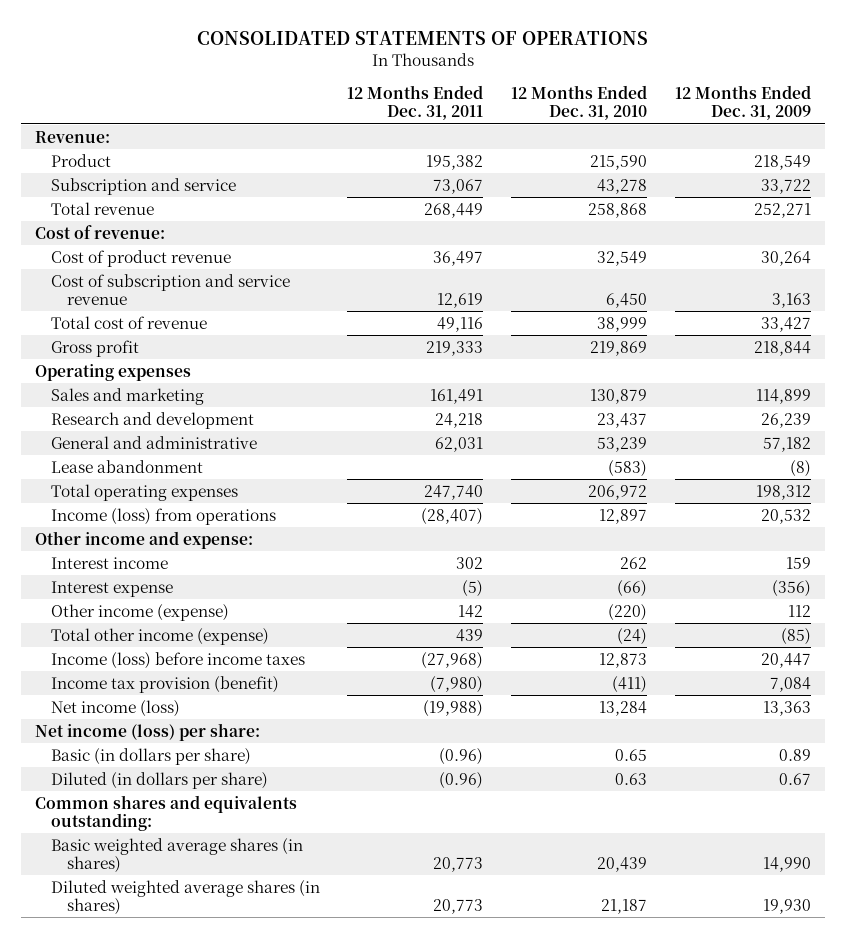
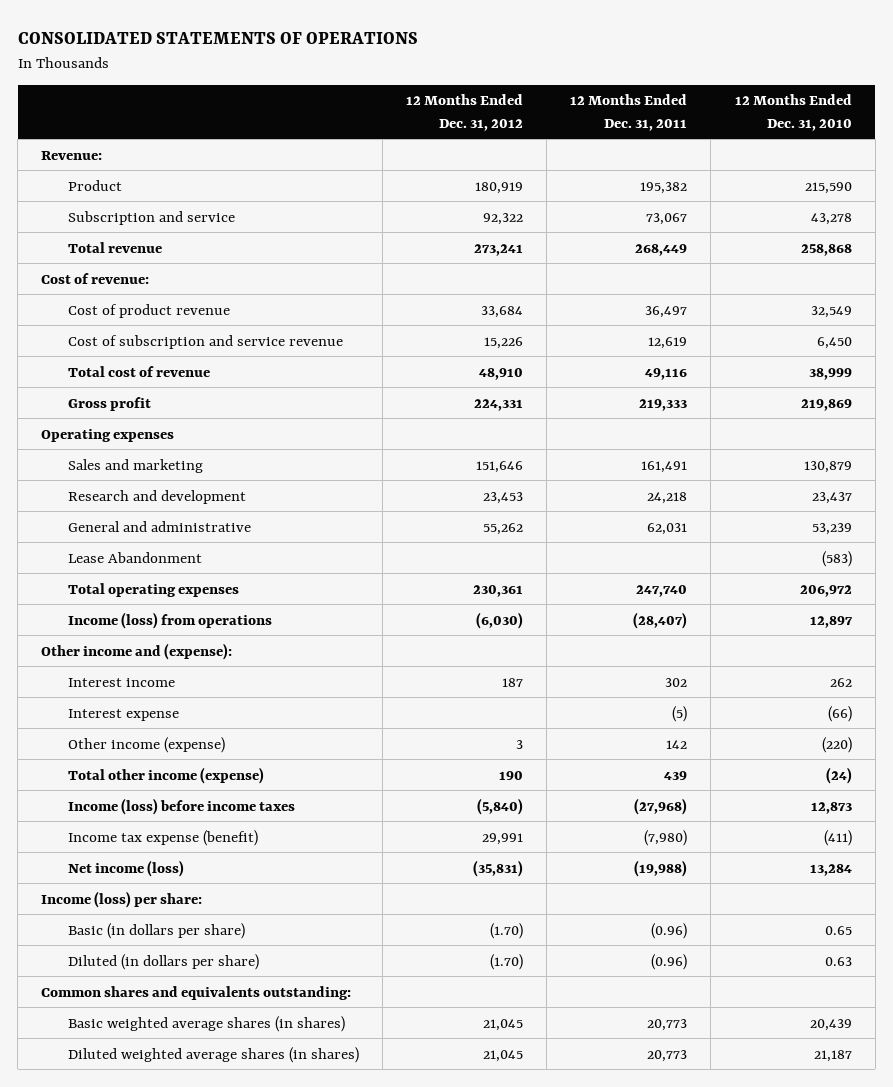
- | 12 Months Ended Dec. 31, 2011 | 12 Months Ended Dec. 31, 2010 | 12 Months Ended Dec. 31, 2009
+ | 12 Months Ended Dec. 31, 2012 | 12 Months Ended Dec. 31, 2011 | 12 Months Ended Dec. 31, 2010
- Lease abandonment | | (583) | (8)
+ Lease Abandonment | | | (583)
- Other income and expense:
+ Other income and (expense):
- Income tax provision (benefit) | (7,980) | (411) | 7,084
+ Income tax expense (benefit) | 29,991 | (7,980) | (411)
- Net income (loss) per share:
+ Income (loss) per share:

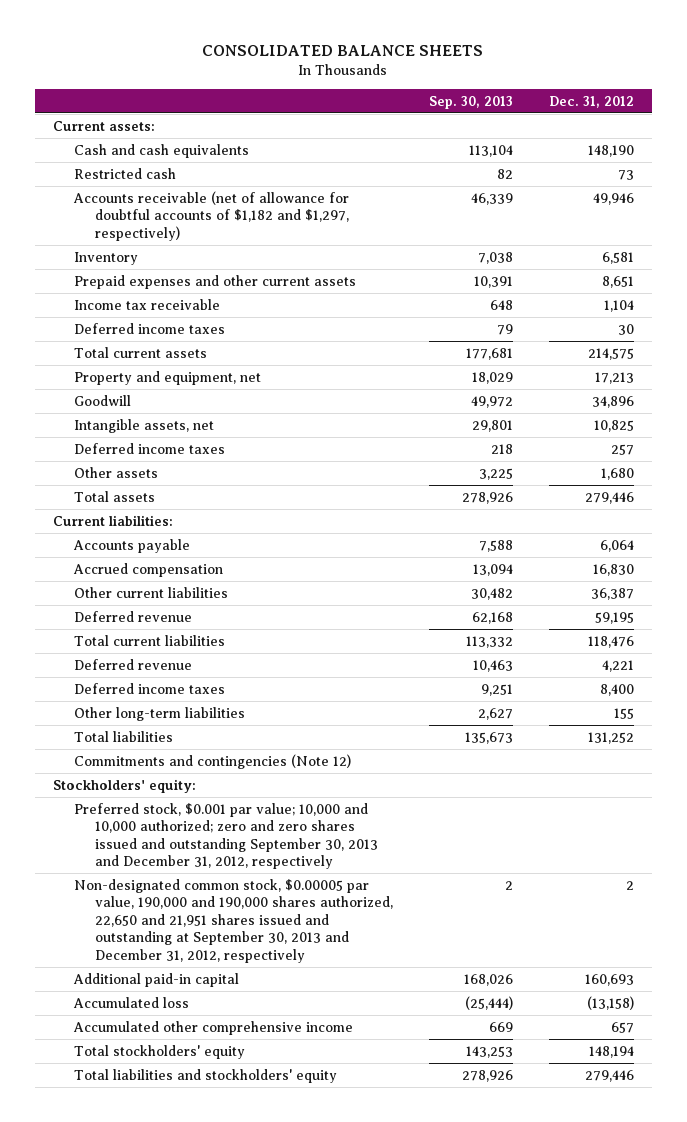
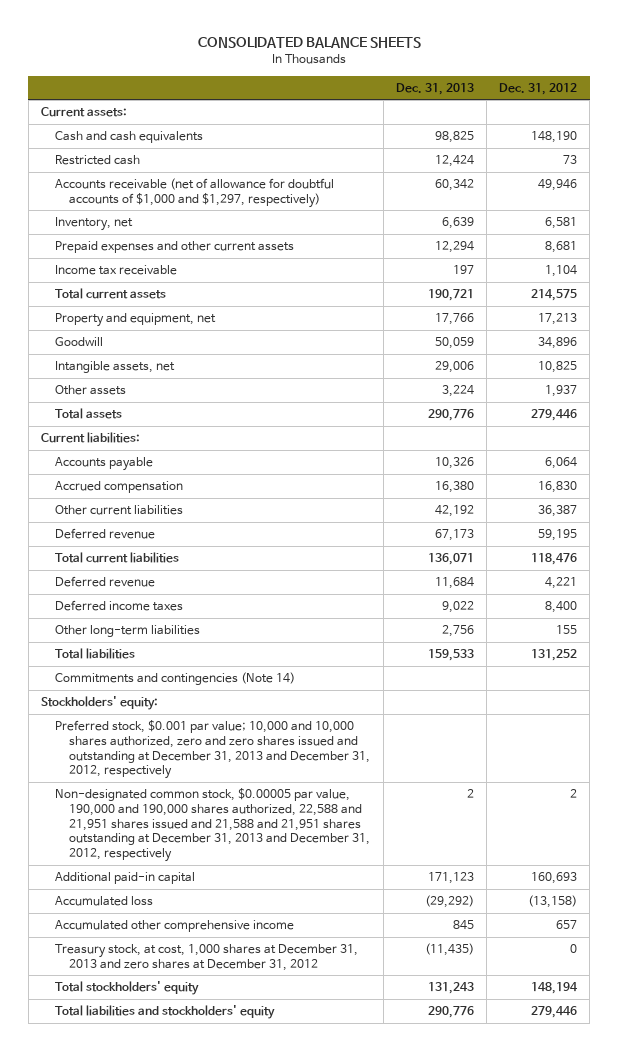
- | Sep. 30, 2013 | Dec. 31, 2012
+ | Dec. 31, 2013 | Dec. 31, 2012
- Accounts receivable (net of allowance for doubtful accounts of $1,182 and $1,297, respectively) | 46,339 | 49,946
- Inventory | 7,038 | 6,581
- Prepaid expenses and other current assets | 10,391 | 8,651
+ Accounts receivable (net of allowance for doubtful accounts of $1,000 and $1,297, respectively) | 60,342 | 49,946
+ Inventory, net | 6,639 | 6,581
+ Prepaid expenses and other current assets | 12,294 | 8,681
- Deferred income taxes | 79 | 30
- Deferred income taxes | 218 | 257
- Other assets | 3,225 | 1,680
+ Other assets | 3,224 | 1,937
- Commitments and contingencies (Note 12)
+ Commitments and contingencies (Note 14)
- Preferred stock, $0.001 par value; 10,000 and 10,000 authorized; zero and zero shares issued and outstanding September 30, 2013 and December 31, 2012, respectively
- Non-designated common stock, $0.00005 par value, 190,000 and 190,000 shares authorized, 22,650 and 21,951 shares issued and outstanding at September 30, 2013 and December 31, 2012, respectively | 2 | 2
+ Preferred stock, $0.001 par value; 10,000 and 10,000 shares authorized, zero and zero shares issued and outstanding at December 31, 2013 and December 31, 2012, respectively
+ Non-designated common stock, $0.00005 par value, 190,000 and 190,000 shares authorized, 22,588 and 21,951 shares issued and 21,588 and 21,951 shares outstanding at December 31, 2013 and December 31, 2012, respectively | 2 | 2
+ Treasury stock, at cost, 1,000 shares at December 31, 2013 and zero shares at December 31, 2012 | (11,435) | 0

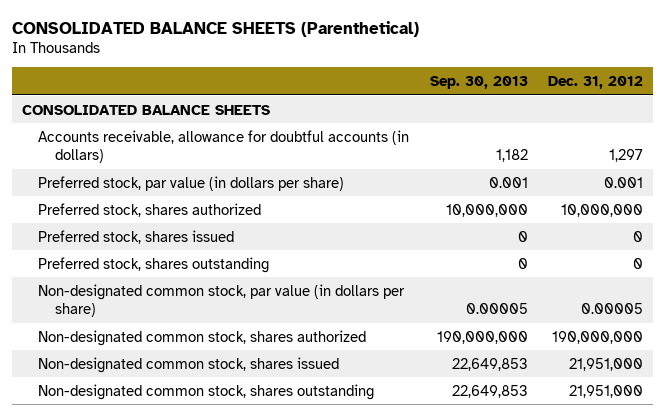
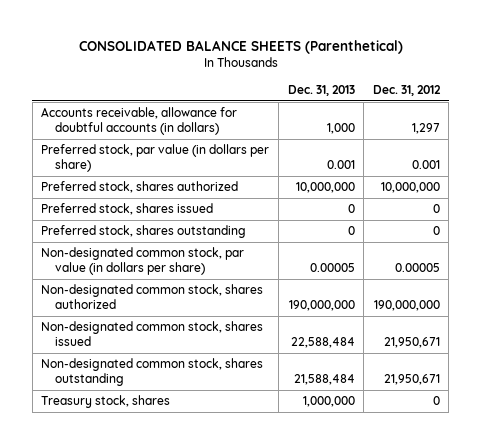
- | Sep. 30, 2013 | Dec. 31, 2012
+ | Dec. 31, 2013 | Dec. 31, 2012
- CONSOLIDATED BALANCE SHEETS
- Non-designated common stock, shares issued | 22,649,853 | 21,951,000
- Non-designated common stock, shares outstanding | 22,649,853 | 21,951,000
+ Non-designated common stock, shares issued | 22,588,484 | 21,950,671
+ Non-designated common stock, shares outstanding | 21,588,484 | 21,950,671
+ Treasury stock, shares | 1,000,000 | 0

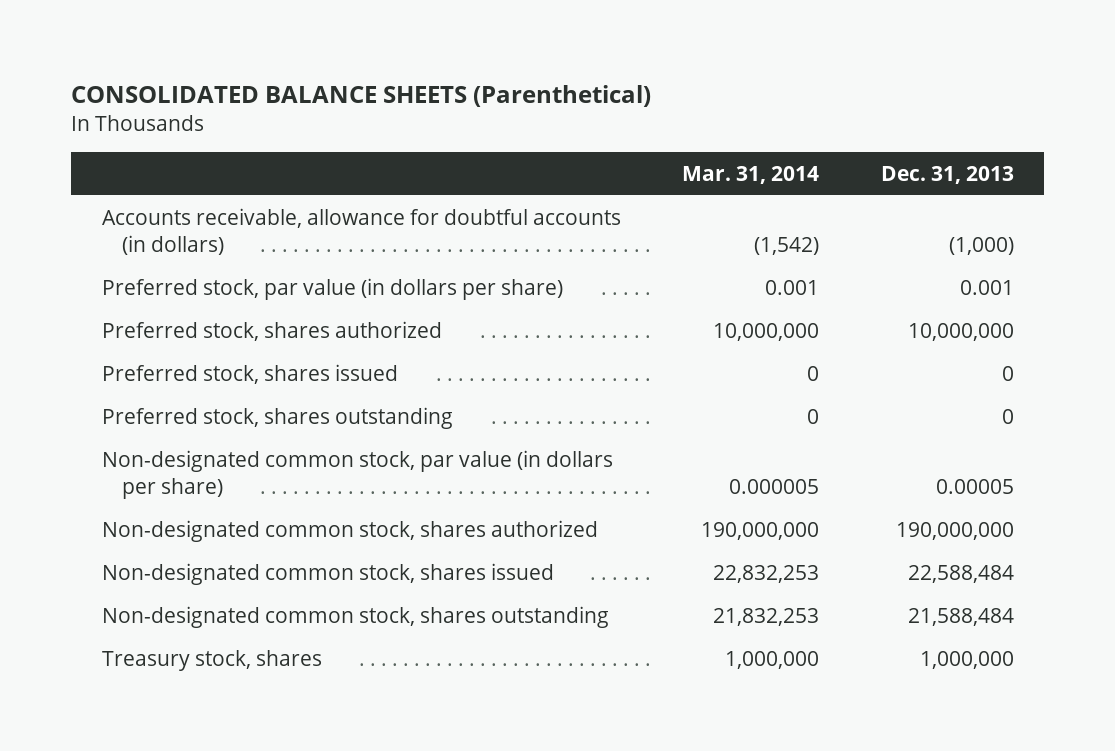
- | Dec. 31, 2013 | Dec. 31, 2012
+ | Mar. 31, 2014 | Dec. 31, 2013
- Accounts receivable, allowance for doubtful accounts (in dollars) | 1,000 | 1,297
+ Accounts receivable, allowance for doubtful accounts (in dollars) | (1,542) | (1,000)

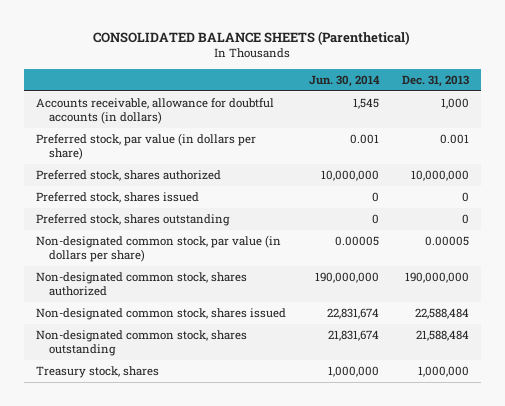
- | Mar. 31, 2014 | Dec. 31, 2013
+ | Jun. 30, 2014 | Dec. 31, 2013
- Accounts receivable, allowance for doubtful accounts (in dollars) | (1,542) | (1,000)
+ Accounts receivable, allowance for doubtful accounts (in dollars) | 1,545 | 1,000

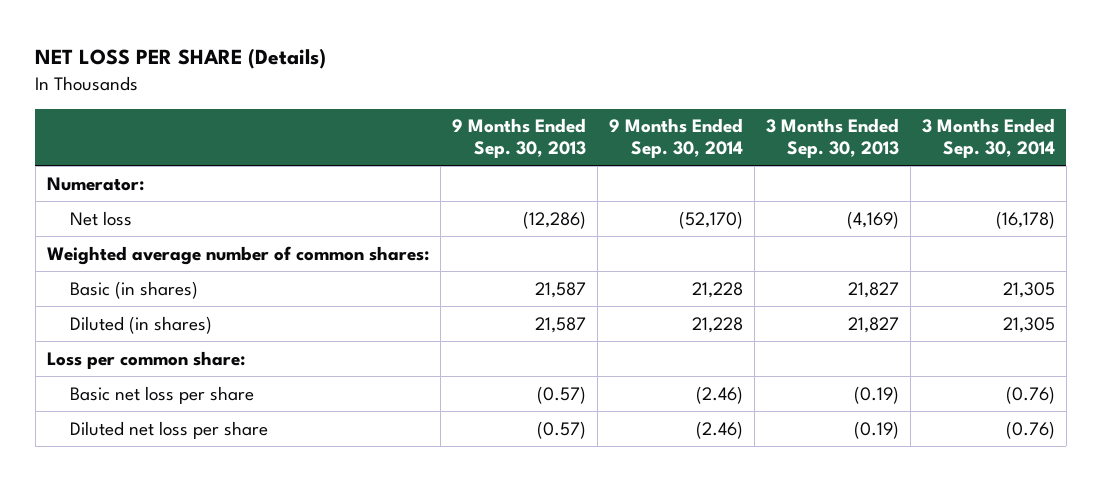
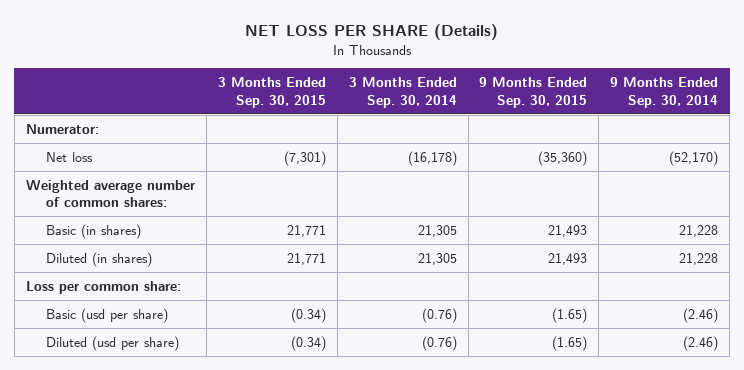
- | 9 Months Ended Sep. 30, 2013 | 9 Months Ended Sep. 30, 2014 | 3 Months Ended Sep. 30, 2013 | 3 Months Ended Sep. 30, 2014
+ | 3 Months Ended Sep. 30, 2015 | 3 Months Ended Sep. 30, 2014 | 9 Months Ended Sep. 30, 2015 | 9 Months Ended Sep. 30, 2014
- Basic net loss per share | (0.57) | (2.46) | (0.19) | (0.76)
- Diluted net loss per share | (0.57) | (2.46) | (0.19) | (0.76)
+ Basic (usd per share) | (0.34) | (0.76) | (1.65) | (2.46)
+ Diluted (usd per share) | (0.34) | (0.76) | (1.65) | (2.46)

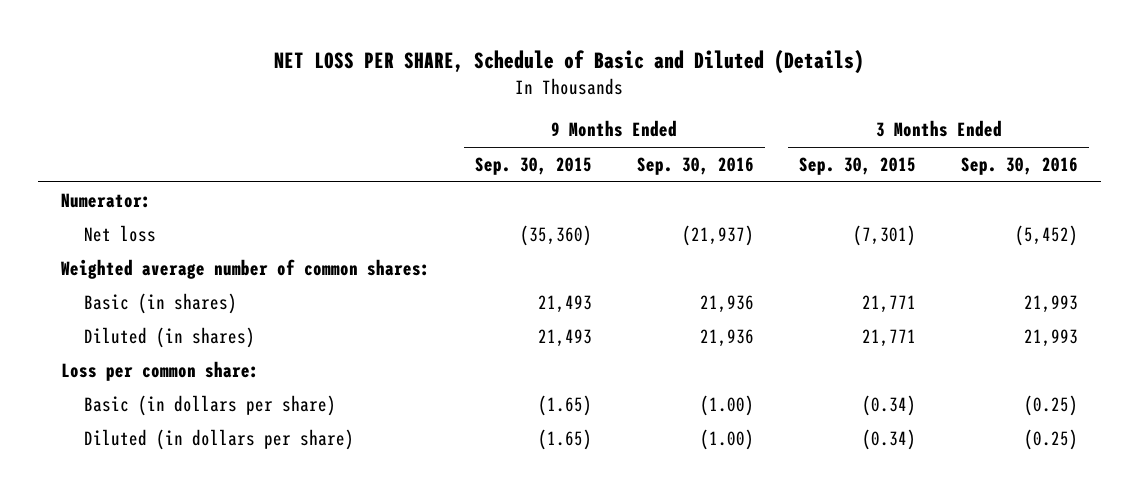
- NET LOSS PER SHARE (Details)
+ NET LOSS PER SHARE, Schedule of Basic and Diluted (Details)
- | 3 Months Ended Sep. 30, 2015 | 3 Months Ended Sep. 30, 2014 | 9 Months Ended Sep. 30, 2015 | 9 Months Ended Sep. 30, 2014
+ | 9 Months Ended Sep. 30, 2015 | 9 Months Ended Sep. 30, 2016 | 3 Months Ended Sep. 30, 2015 | 3 Months Ended Sep. 30, 2016
- Basic (usd per share) | (0.34) | (0.76) | (1.65) | (2.46)
- Diluted (usd per share) | (0.34) | (0.76) | (1.65) | (2.46)
+ Basic (in dollars per share) | (1.65) | (1.00) | (0.34) | (0.25)
+ Diluted (in dollars per share) | (1.65) | (1.00) | (0.34) | (0.25)

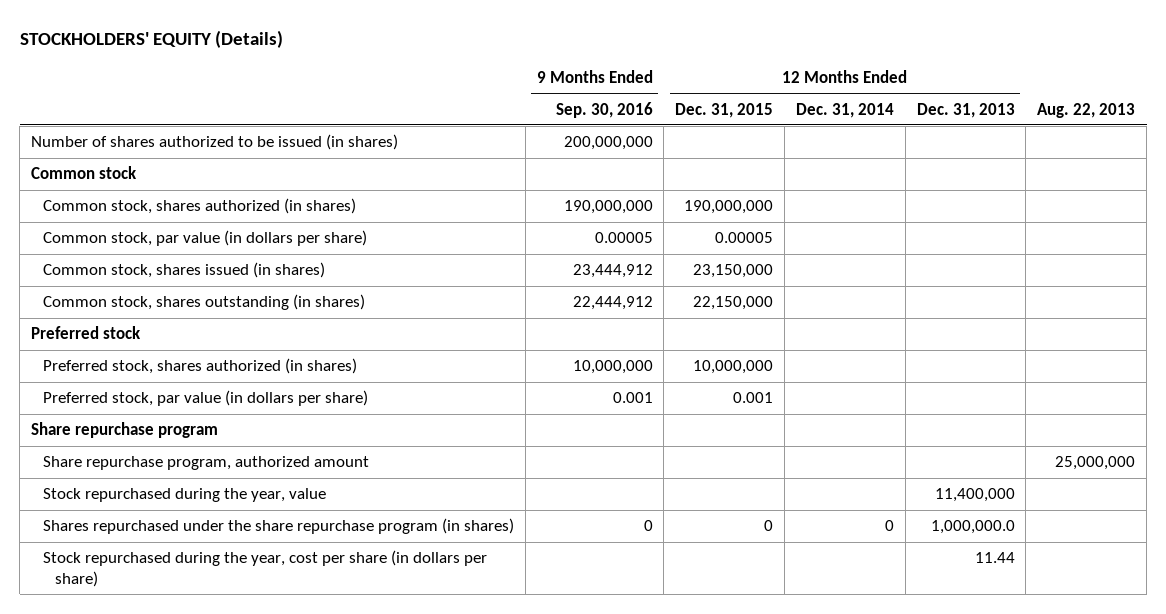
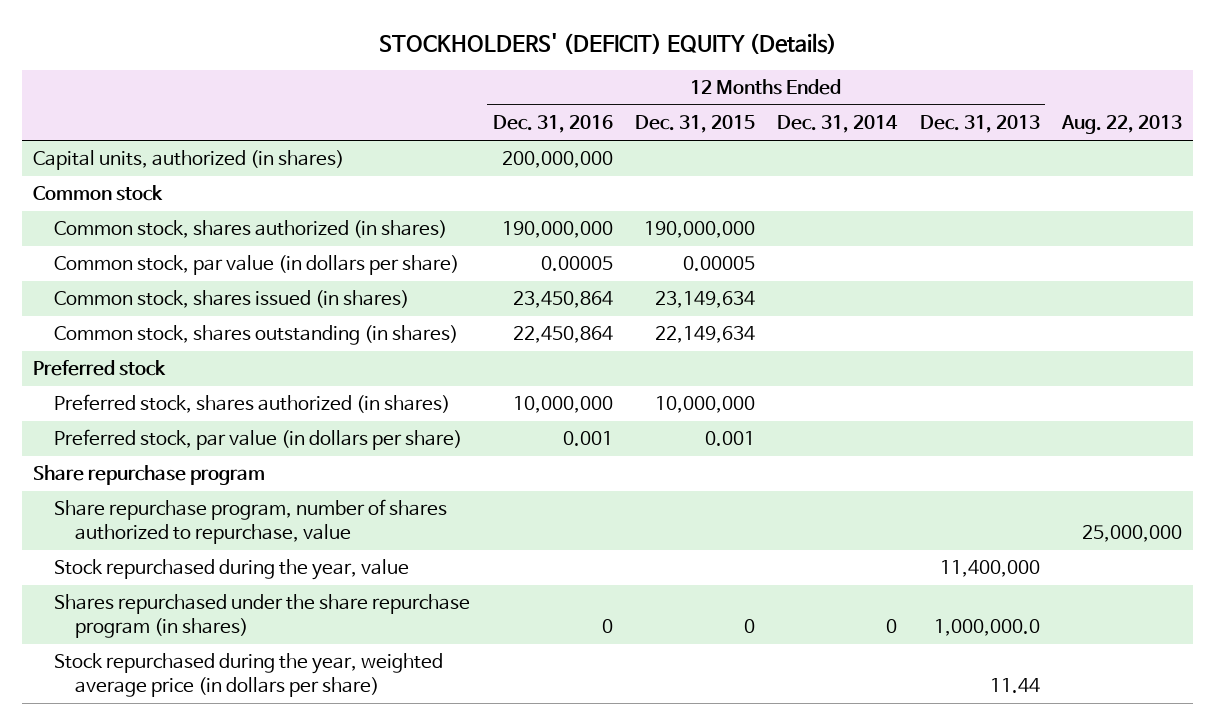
- STOCKHOLDERS' EQUITY (Details)
+ STOCKHOLDERS' (DEFICIT) EQUITY (Details)
- | 9 Months Ended Sep. 30, 2016 | 12 Months Ended Dec. 31, 2015 | 12 Months Ended Dec. 31, 2014 | 12 Months Ended Dec. 31, 2013 | Aug. 22, 2013
+ | 12 Months Ended Dec. 31, 2016 | 12 Months Ended Dec. 31, 2015 | 12 Months Ended Dec. 31, 2014 | 12 Months Ended Dec. 31, 2013 | Aug. 22, 2013
- Number of shares authorized to be issued (in shares) | 200,000,000 | | | |
+ Capital units, authorized (in shares) | 200,000,000 | | | |
- Common stock, shares issued (in shares) | 23,444,912 | 23,150,000 | | |
- Common stock, shares outstanding (in shares) | 22,444,912 | 22,150,000 | | |
+ Common stock, shares issued (in shares) | 23,450,864 | 23,149,634 | | |
+ Common stock, shares outstanding (in shares) | 22,450,864 | 22,149,634 | | |
- Share repurchase program, authorized amount | | | | | 25,000,000
+ Share repurchase program, number of shares authorized to repurchase, value | | | | | 25,000,000
- Stock repurchased during the year, cost per share (in dollars per share) | | | | 11.44 |
+ Stock repurchased during the year, weighted average price (in dollars per share) | | | | 11.44 |

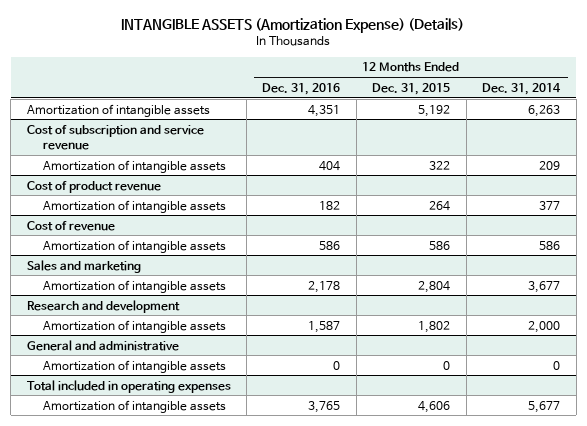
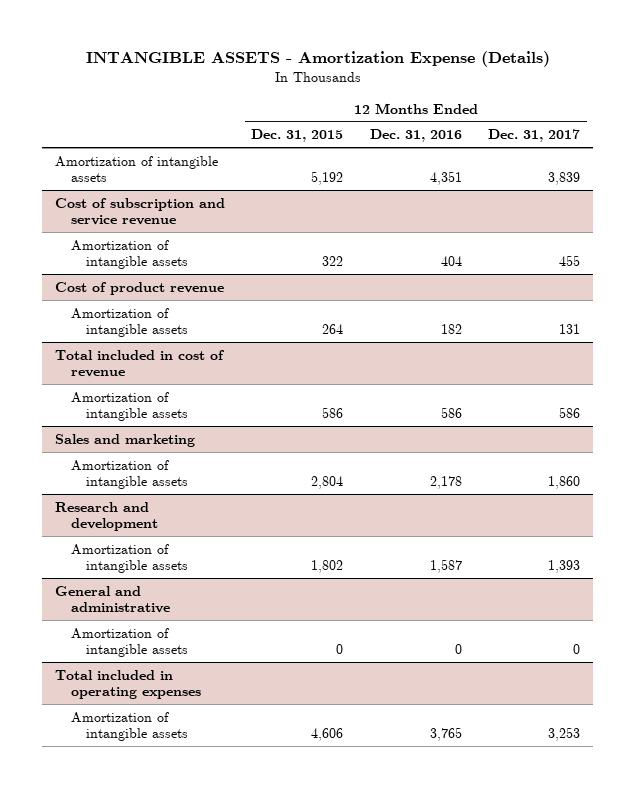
- INTANGIBLE ASSETS (Amortization Expense) (Details)
+ INTANGIBLE ASSETS - Amortization Expense (Details)
- | 12 Months Ended Dec. 31, 2016 | 12 Months Ended Dec. 31, 2015 | 12 Months Ended Dec. 31, 2014
+ | 12 Months Ended Dec. 31, 2015 | 12 Months Ended Dec. 31, 2016 | 12 Months Ended Dec. 31, 2017
- Cost of revenue
+ Total included in cost of revenue

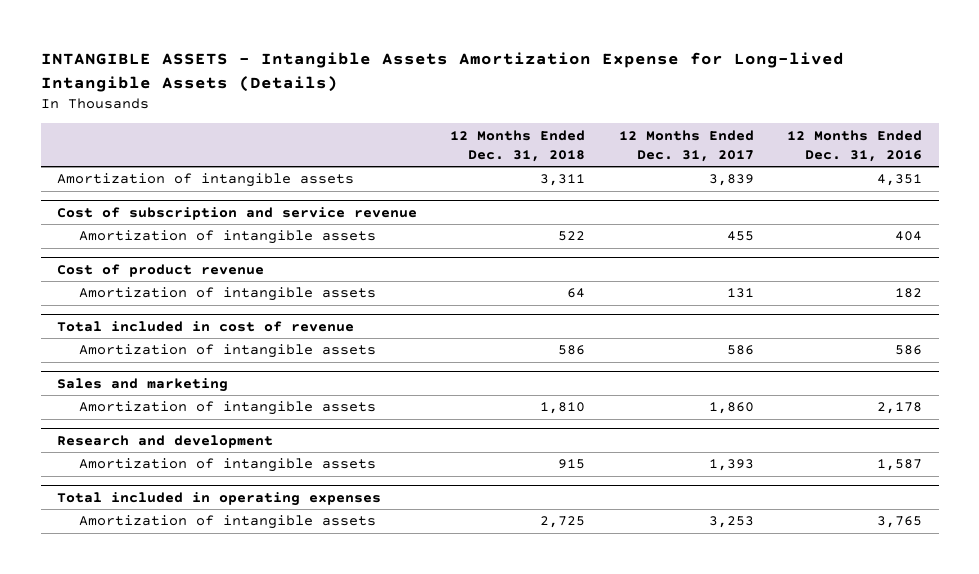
- INTANGIBLE ASSETS - Amortization Expense (Details)
+ INTANGIBLE ASSETS - Intangible Assets Amortization Expense for Long-lived Intangible Assets (Details)
- | 12 Months Ended Dec. 31, 2015 | 12 Months Ended Dec. 31, 2016 | 12 Months Ended Dec. 31, 2017
+ | 12 Months Ended Dec. 31, 2018 | 12 Months Ended Dec. 31, 2017 | 12 Months Ended Dec. 31, 2016
- General and administrative
- Amortization of intangible assets | 0 | 0 | 0

